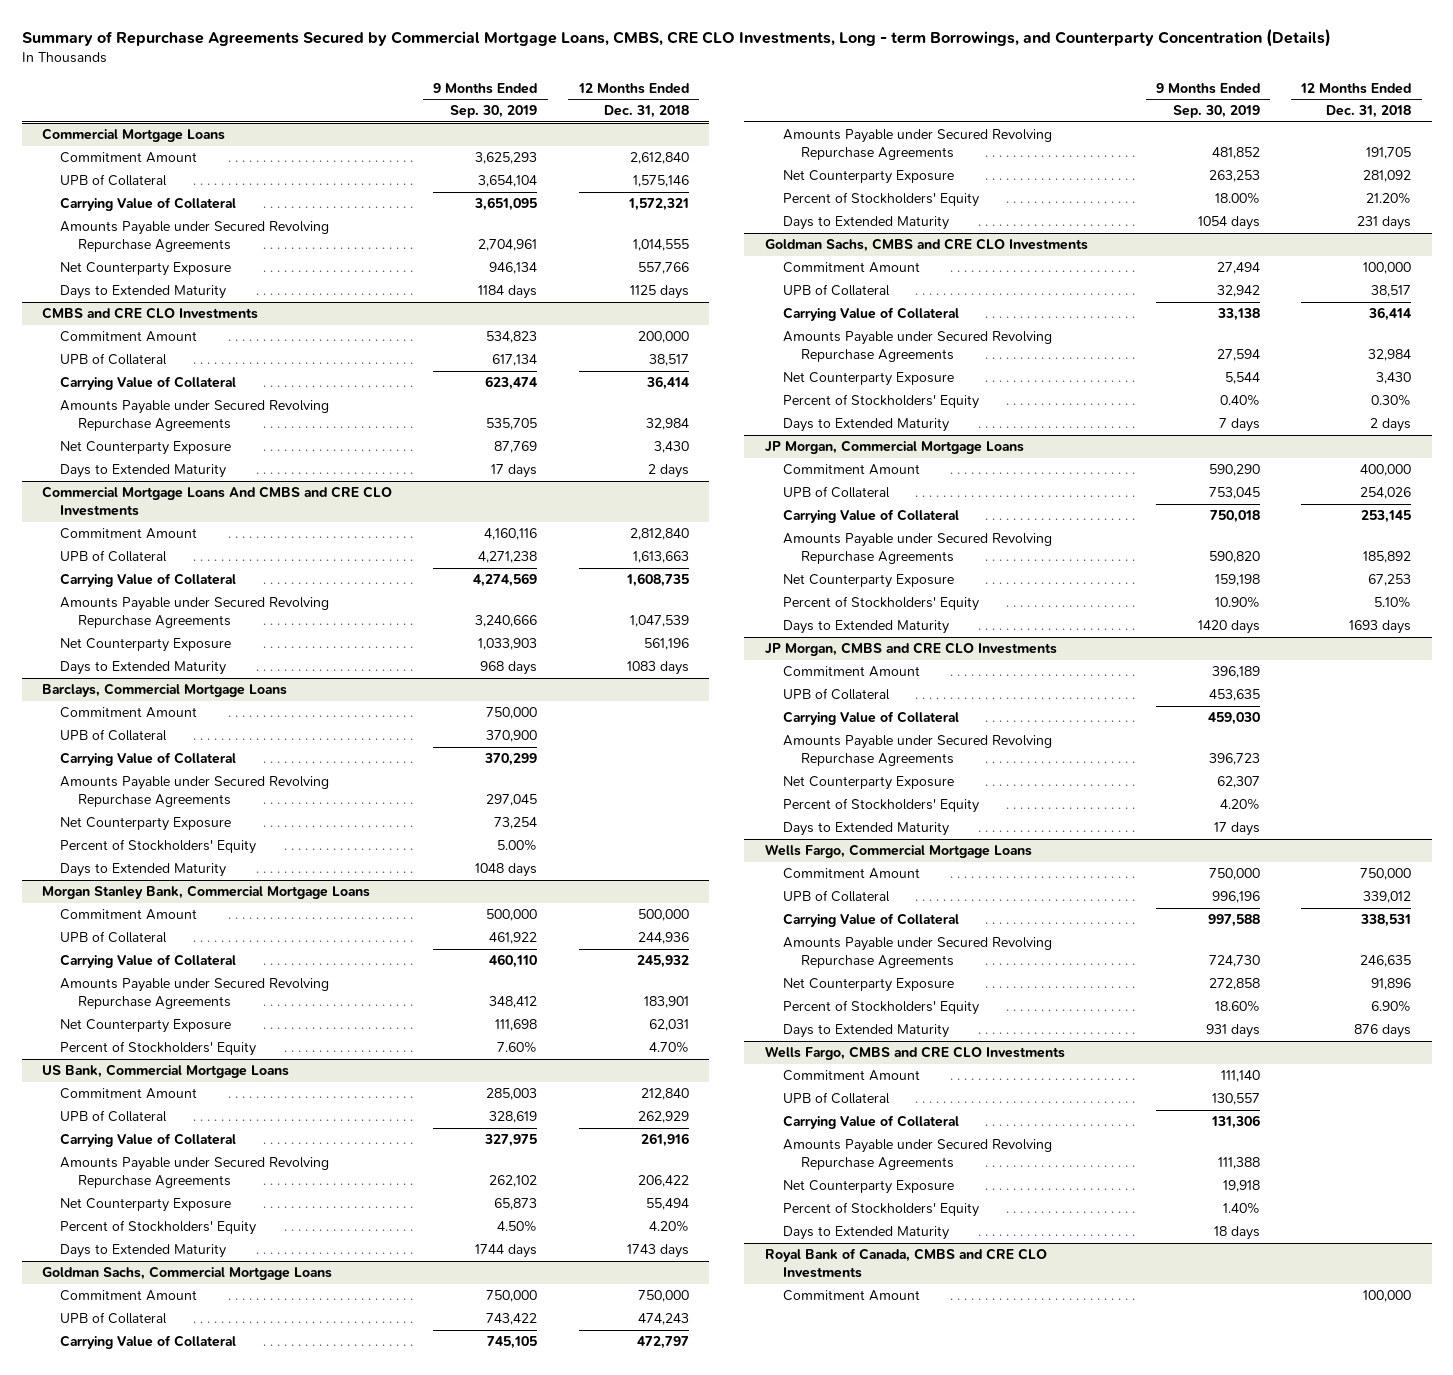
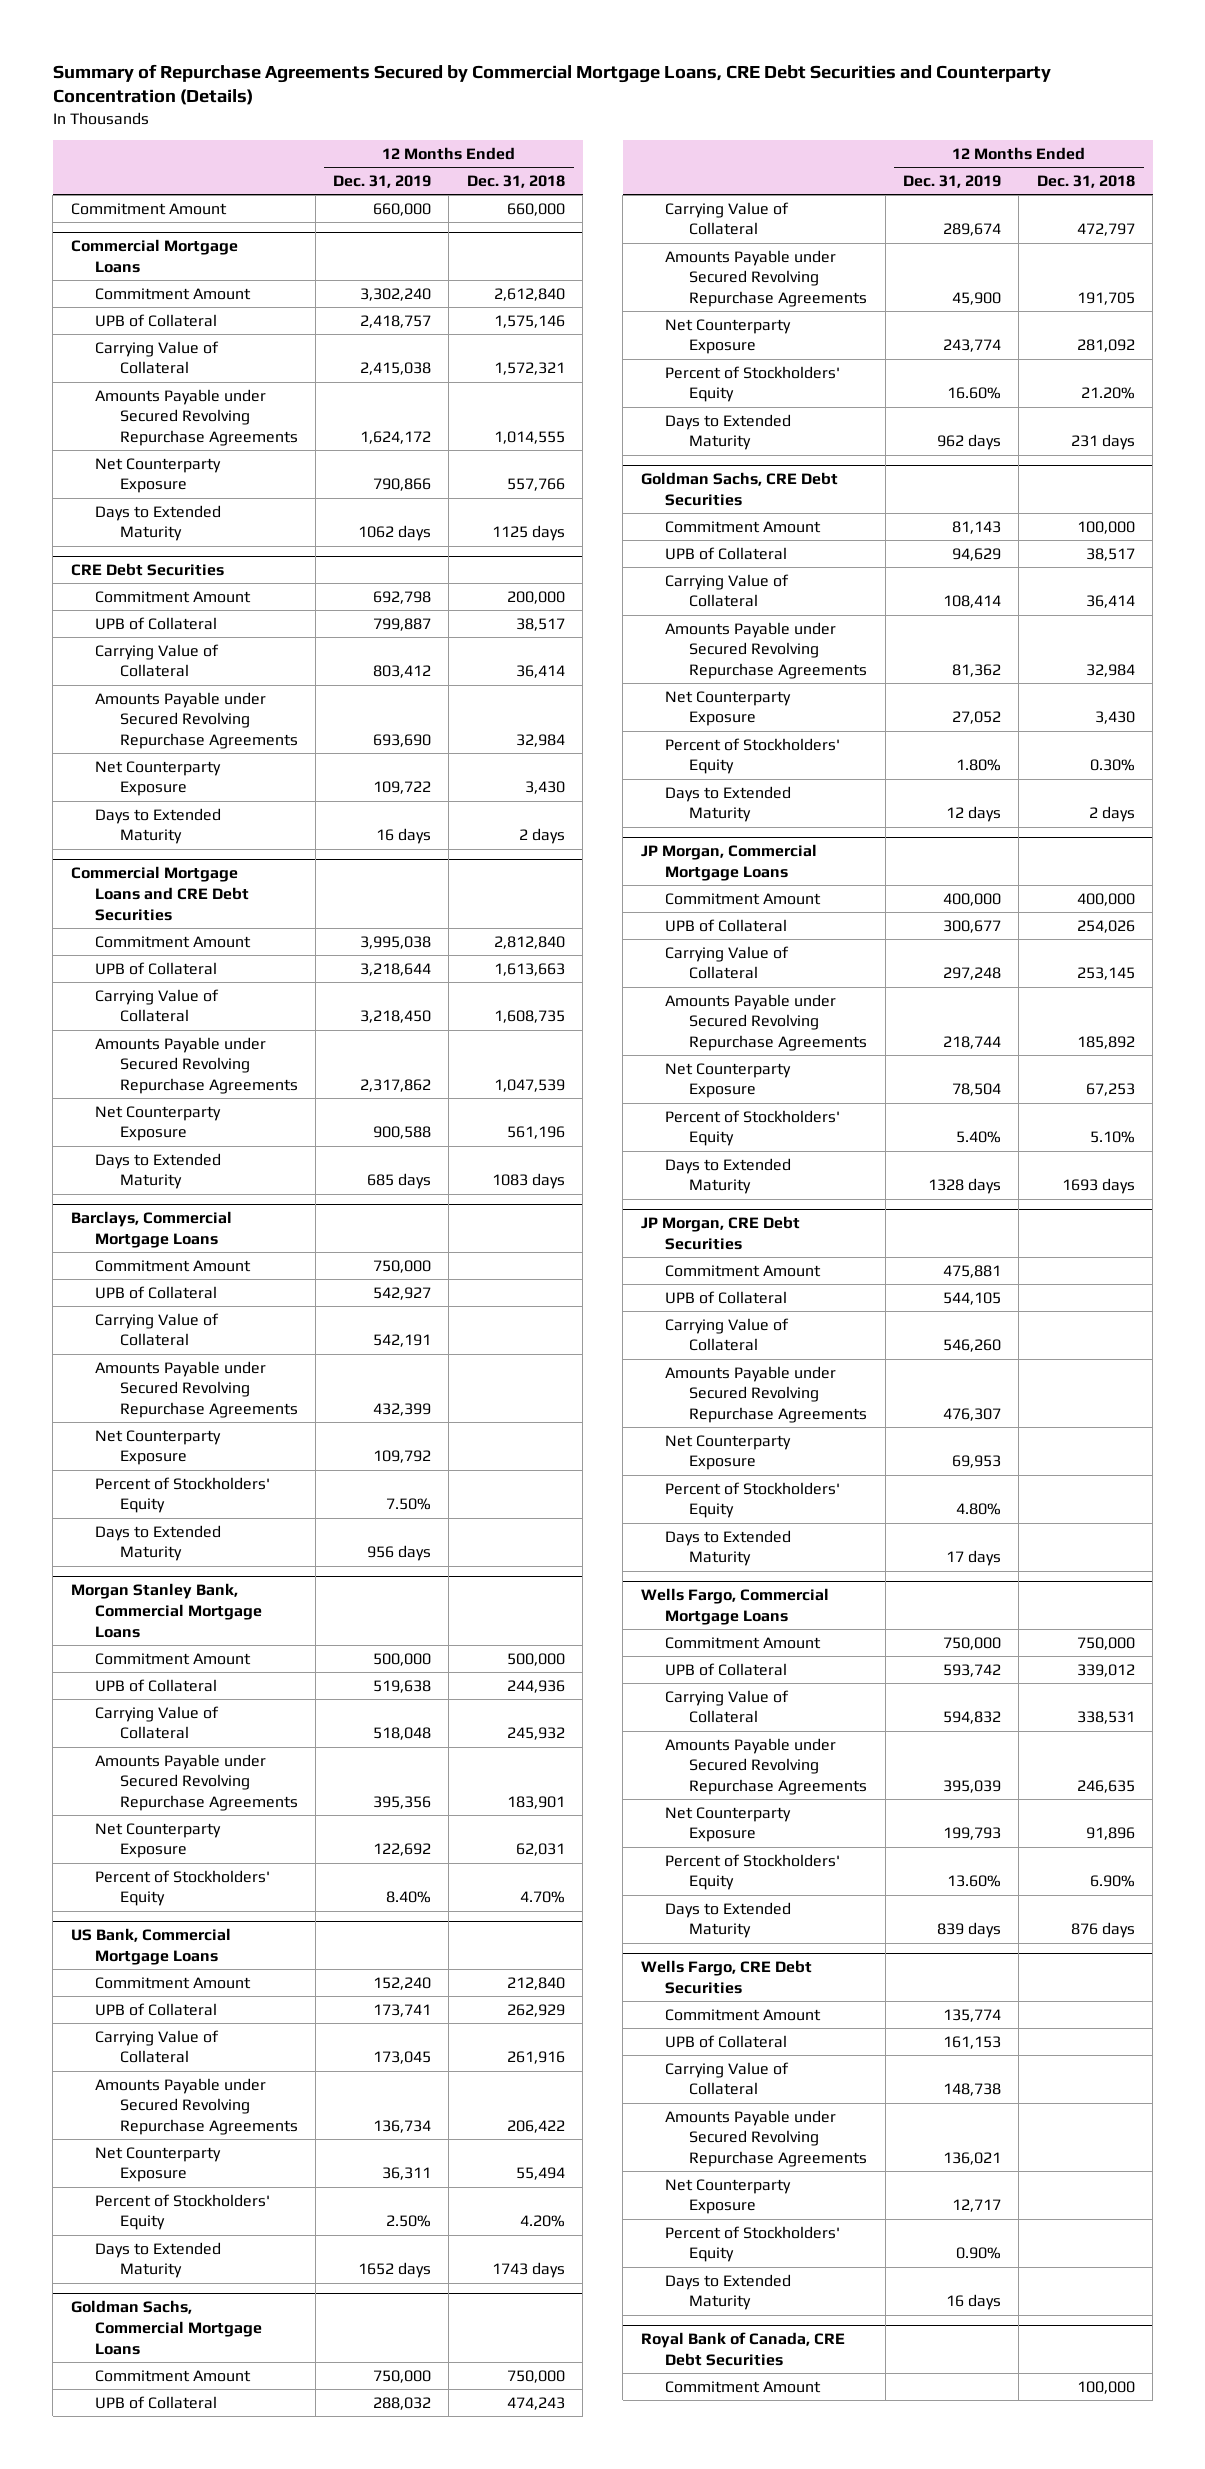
- Summary of Repurchase Agreements Secured by Commercial Mortgage Loans, CMBS, CRE CLO Investments, Long - term Borrowings, and Counterparty Concentration (Details)
+ Summary of Repurchase Agreements Secured by Commercial Mortgage Loans, CRE Debt Securities and Counterparty Concentration (Details)
- | 9 Months Ended Sep. 30, 2019 | 12 Months Ended Dec. 31, 2018
+ | 12 Months Ended Dec. 31, 2019 | 12 Months Ended Dec. 31, 2018
+ Commitment Amount | 660,000 | 660,000
- CMBS and CRE CLO Investments
+ CRE Debt Securities
- Commercial Mortgage Loans And CMBS and CRE CLO Investments
+ Commercial Mortgage Loans and CRE Debt Securities
- Goldman Sachs, CMBS and CRE CLO Investments
+ Goldman Sachs, CRE Debt Securities
- JP Morgan, CMBS and CRE CLO Investments
+ JP Morgan, CRE Debt Securities
- Wells Fargo, CMBS and CRE CLO Investments
+ Wells Fargo, CRE Debt Securities
- Royal Bank of Canada, CMBS and CRE CLO Investments
+ Royal Bank of Canada, CRE Debt Securities

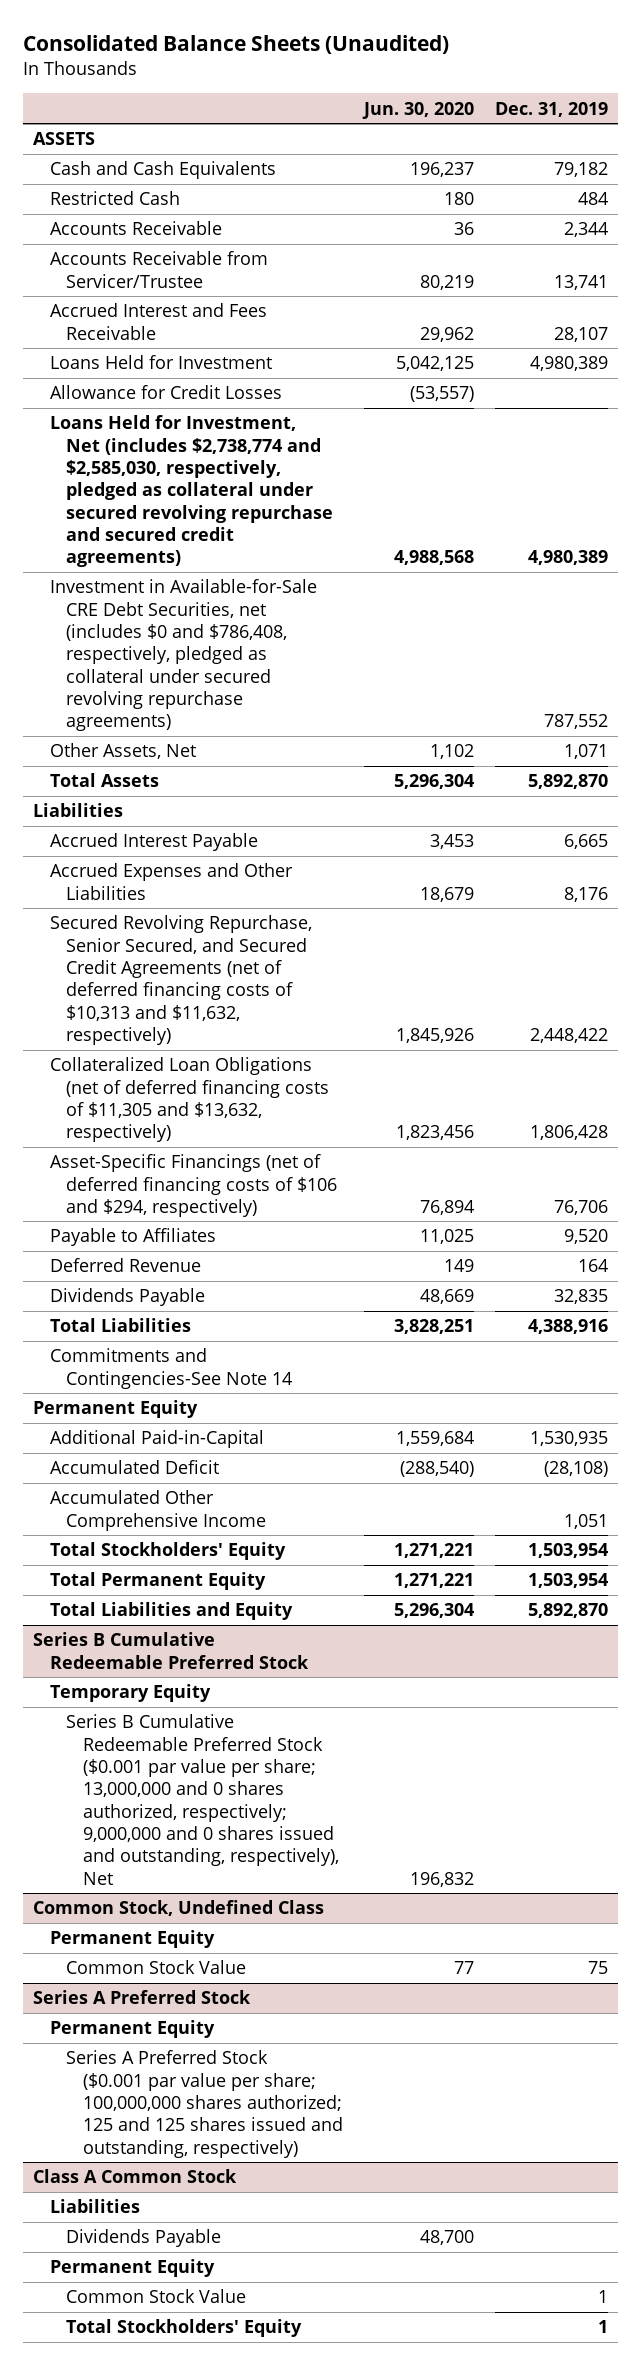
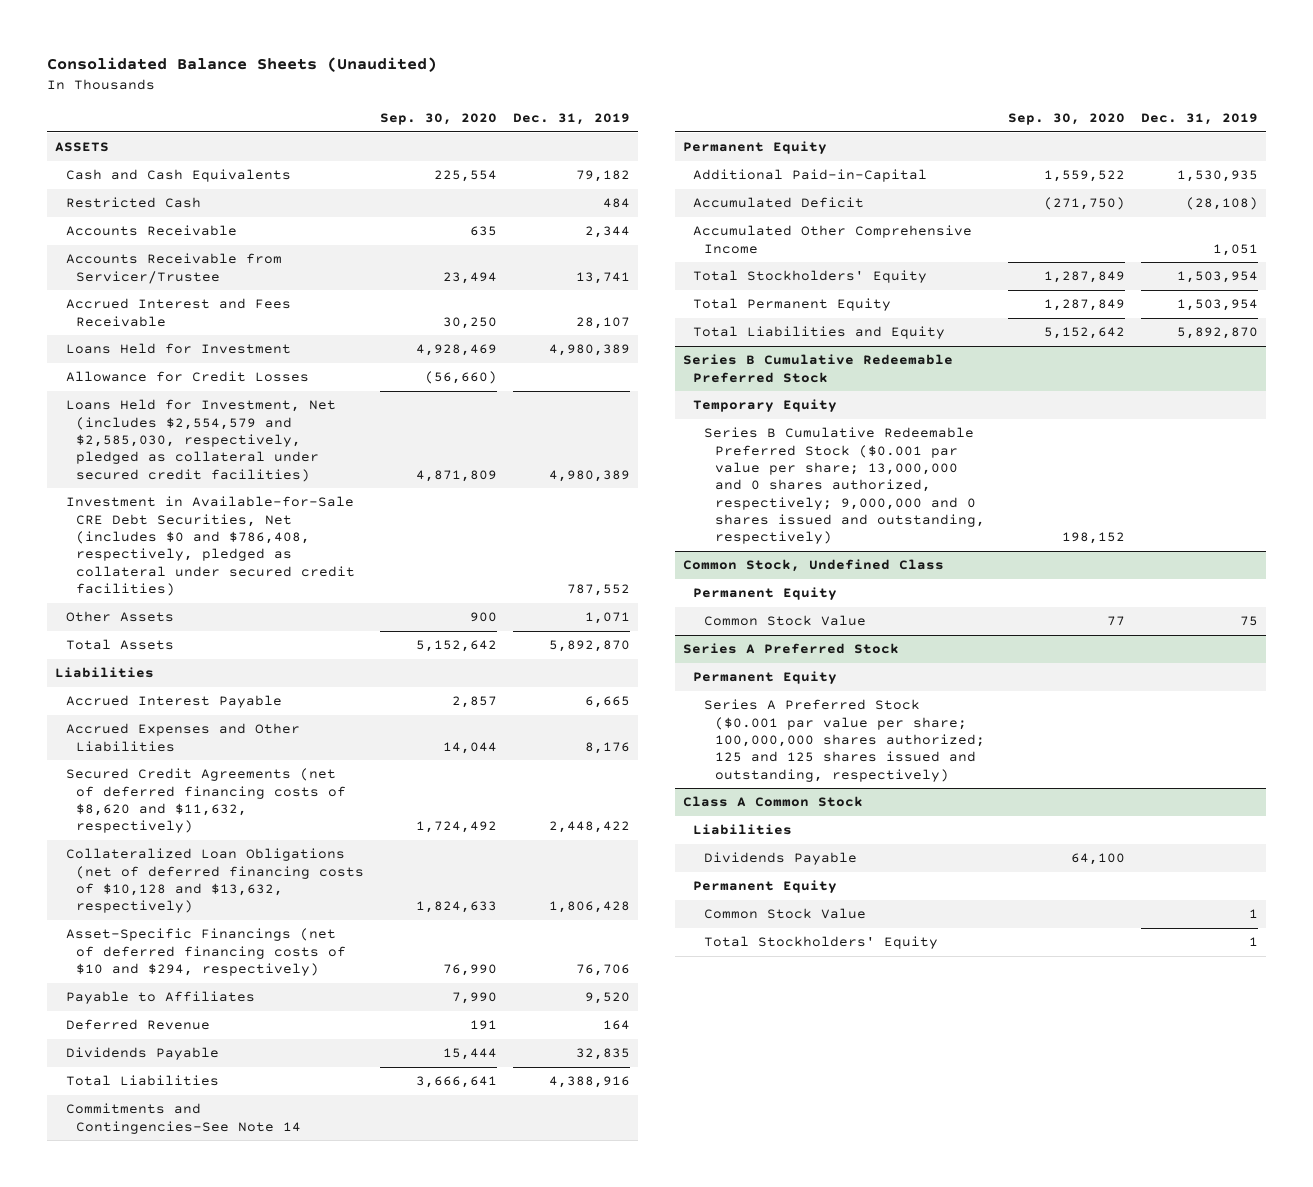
- | Jun. 30, 2020 | Dec. 31, 2019
+ | Sep. 30, 2020 | Dec. 31, 2019
- Loans Held for Investment, Net (includes $2,738,774 and $2,585,030, respectively, pledged as collateral under secured revolving repurchase and secured credit agreements) | 4,988,568 | 4,980,389
- Investment in Available-for-Sale CRE Debt Securities, net (includes $0 and $786,408, respectively, pledged as collateral under secured revolving repurchase agreements) | | 787,552
- Other Assets, Net | 1,102 | 1,071
+ Loans Held for Investment, Net (includes $2,554,579 and $2,585,030, respectively, pledged as collateral under secured credit facilities) | 4,871,809 | 4,980,389
+ Investment in Available-for-Sale CRE Debt Securities, Net (includes $0 and $786,408, respectively, pledged as collateral under secured credit facilities) | | 787,552
+ Other Assets | 900 | 1,071
- Secured Revolving Repurchase, Senior Secured, and Secured Credit Agreements (net of deferred financing costs of $10,313 and $11,632, respectively) | 1,845,926 | 2,448,422
- Collateralized Loan Obligations (net of deferred financing costs of $11,305 and $13,632, respectively) | 1,823,456 | 1,806,428
- Asset-Specific Financings (net of deferred financing costs of $106 and $294, respectively) | 76,894 | 76,706
+ Secured Credit Agreements (net of deferred financing costs of $8,620 and $11,632, respectively) | 1,724,492 | 2,448,422
+ Collateralized Loan Obligations (net of deferred financing costs of $10,128 and $13,632, respectively) | 1,824,633 | 1,806,428
+ Asset-Specific Financings (net of deferred financing costs of $10 and $294, respectively) | 76,990 | 76,706
@ Series B Cumulative Redeemable Preferred Stock
- Series B Cumulative Redeemable Preferred Stock ($0.001 par value per share; 13,000,000 and 0 shares authorized, respectively; 9,000,000 and 0 shares issued and outstanding, respectively), Net | 196,832 |
+ Series B Cumulative Redeemable Preferred Stock ($0.001 par value per share; 13,000,000 and 0 shares authorized, respectively; 9,000,000 and 0 shares issued and outstanding, respectively) | 198,152 |

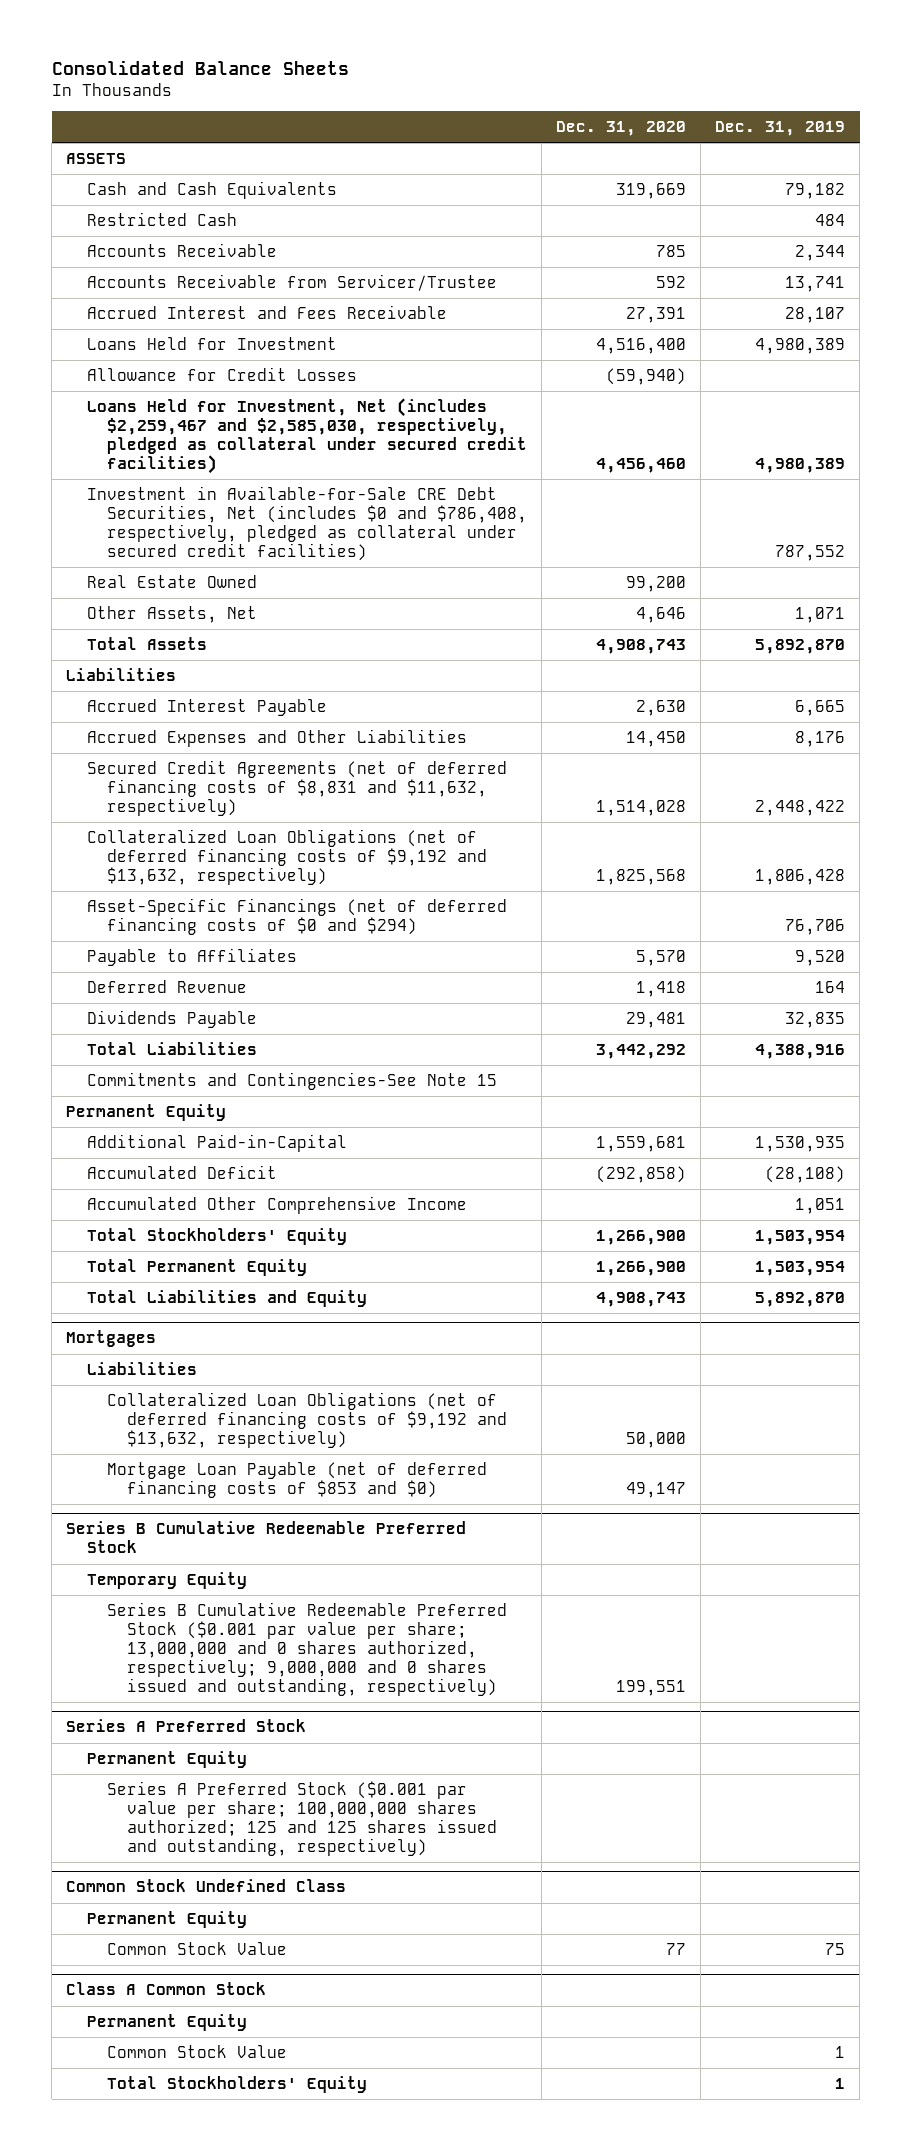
- Consolidated Balance Sheets (Unaudited)
+ Consolidated Balance Sheets
- | Sep. 30, 2020 | Dec. 31, 2019
+ | Dec. 31, 2020 | Dec. 31, 2019
- Loans Held for Investment, Net (includes $2,554,579 and $2,585,030, respectively, pledged as collateral under secured credit facilities) | 4,871,809 | 4,980,389
+ Loans Held for Investment, Net (includes $2,259,467 and $2,585,030, respectively, pledged as collateral under secured credit facilities) | 4,456,460 | 4,980,389
- Other Assets | 900 | 1,071
+ Real Estate Owned | 99,200 |
+ Other Assets, Net | 4,646 | 1,071
- Secured Credit Agreements (net of deferred financing costs of $8,620 and $11,632, respectively) | 1,724,492 | 2,448,422
- Collateralized Loan Obligations (net of deferred financing costs of $10,128 and $13,632, respectively) | 1,824,633 | 1,806,428
- Asset-Specific Financings (net of deferred financing costs of $10 and $294, respectively) | 76,990 | 76,706
+ Secured Credit Agreements (net of deferred financing costs of $8,831 and $11,632, respectively) | 1,514,028 | 2,448,422
+ Collateralized Loan Obligations (net of deferred financing costs of $9,192 and $13,632, respectively) | 1,825,568 | 1,806,428
+ Asset-Specific Financings (net of deferred financing costs of $0 and $294) | | 76,706
- Commitments and Contingencies-See Note 14
+ Commitments and Contingencies-See Note 15
+ Mortgages
+ Liabilities
+ Collateralized Loan Obligations (net of deferred financing costs of $9,192 and $13,632, respectively) | 50,000 |
+ Mortgage Loan Payable (net of deferred financing costs of $853 and $0) | 49,147 |
- Common Stock, Undefined Class
- Permanent Equity
- Common Stock Value | 77 | 75
+ Common Stock Undefined Class
+ Permanent Equity
+ Common Stock Value | 77 | 75
@ Class A Common Stock
- Liabilities
- Dividends Payable | 64,100 |

